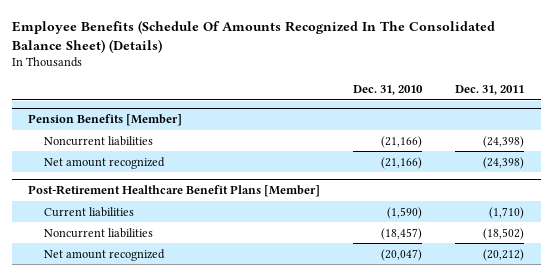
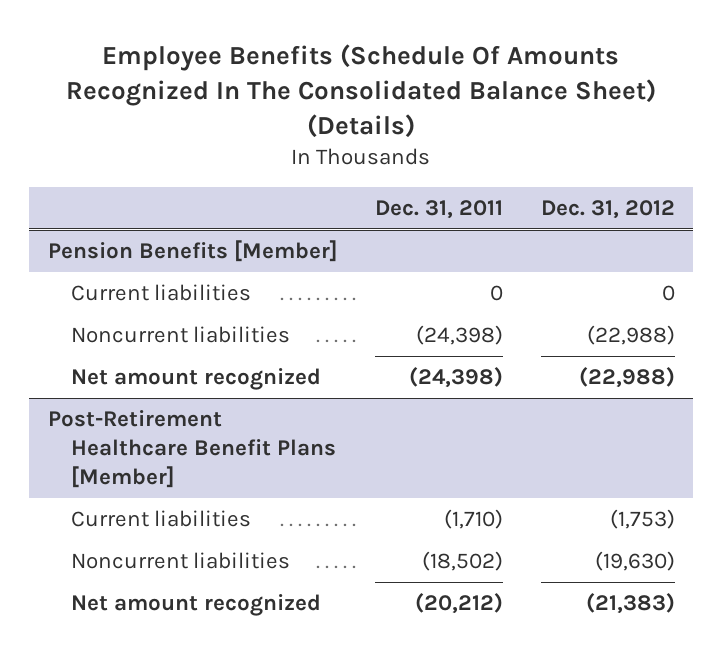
- | Dec. 31, 2010 | Dec. 31, 2011
+ | Dec. 31, 2011 | Dec. 31, 2012
@ Pension Benefits [Member]
+ Current liabilities | 0 | 0

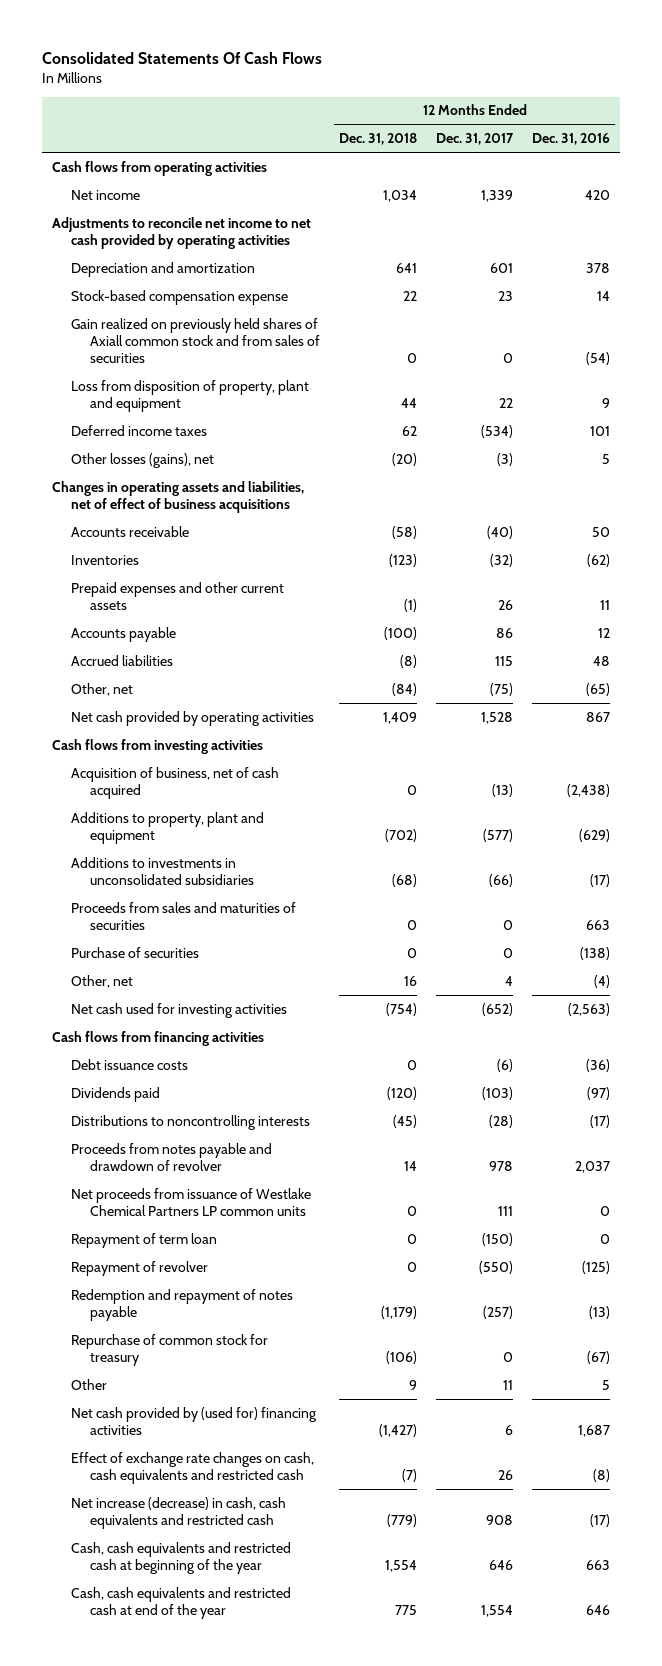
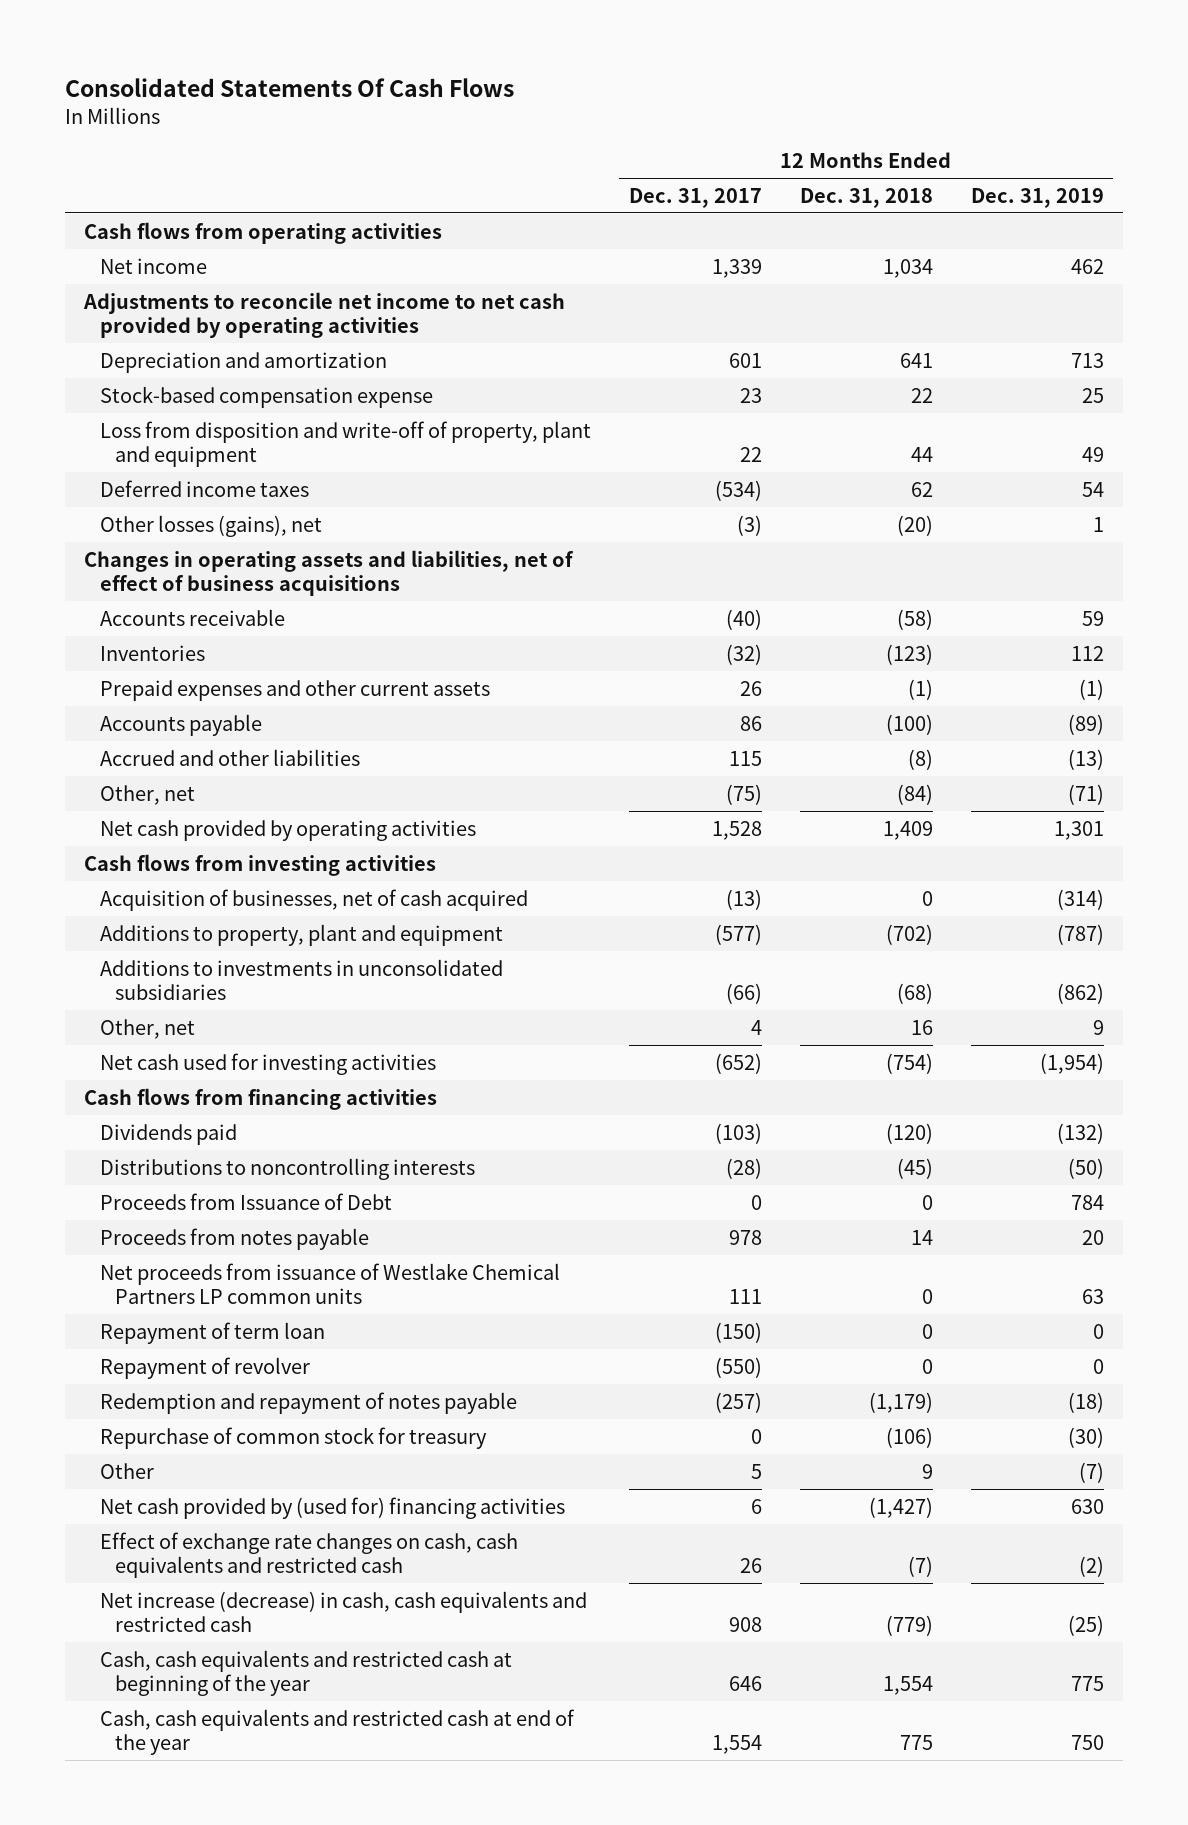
- | 12 Months Ended Dec. 31, 2018 | 12 Months Ended Dec. 31, 2017 | 12 Months Ended Dec. 31, 2016
+ | 12 Months Ended Dec. 31, 2017 | 12 Months Ended Dec. 31, 2018 | 12 Months Ended Dec. 31, 2019
- Gain realized on previously held shares of Axiall common stock and from sales of securities | 0 | 0 | (54)
- Loss from disposition of property, plant and equipment | 44 | 22 | 9
+ Loss from disposition and write-off of property, plant and equipment | 22 | 44 | 49
- Accrued liabilities | (8) | 115 | 48
+ Accrued and other liabilities | 115 | (8) | (13)
- Acquisition of business, net of cash acquired | 0 | (13) | (2,438)
+ Acquisition of businesses, net of cash acquired | (13) | 0 | (314)
- Proceeds from sales and maturities of securities | 0 | 0 | 663
- Purchase of securities | 0 | 0 | (138)
- Debt issuance costs | 0 | (6) | (36)
- Proceeds from notes payable and drawdown of revolver | 14 | 978 | 2,037
+ Proceeds from Issuance of Debt | 0 | 0 | 784
+ Proceeds from notes payable | 978 | 14 | 20
- Other | 9 | 11 | 5
+ Other | 5 | 9 | (7)

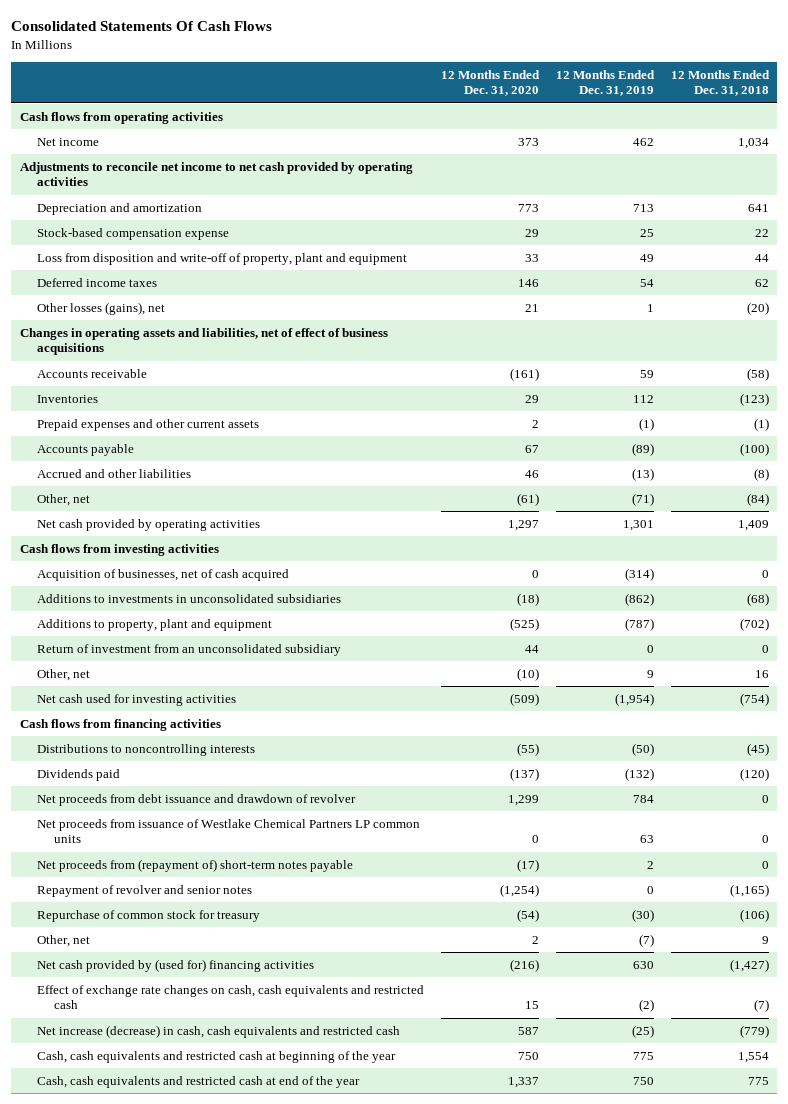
- | 12 Months Ended Dec. 31, 2017 | 12 Months Ended Dec. 31, 2018 | 12 Months Ended Dec. 31, 2019
+ | 12 Months Ended Dec. 31, 2020 | 12 Months Ended Dec. 31, 2019 | 12 Months Ended Dec. 31, 2018
moved down: Additions to property, plant and equipment | (525) | (787) | (702)
+ Return of investment from an unconsolidated subsidiary | 44 | 0 | 0
- Proceeds from Issuance of Debt | 0 | 0 | 784
- Proceeds from notes payable | 978 | 14 | 20
moved down: Dividends paid | (137) | (132) | (120)
+ Net proceeds from debt issuance and drawdown of revolver | 1,299 | 784 | 0
- Repayment of term loan | (150) | 0 | 0
- Repayment of revolver | (550) | 0 | 0
- Redemption and repayment of notes payable | (257) | (1,179) | (18)
+ Net proceeds from (repayment of) short-term notes payable | (17) | 2 | 0
+ Repayment of revolver and senior notes | (1,254) | 0 | (1,165)
- Other | 5 | 9 | (7)
+ Other, net | 2 | (7) | 9

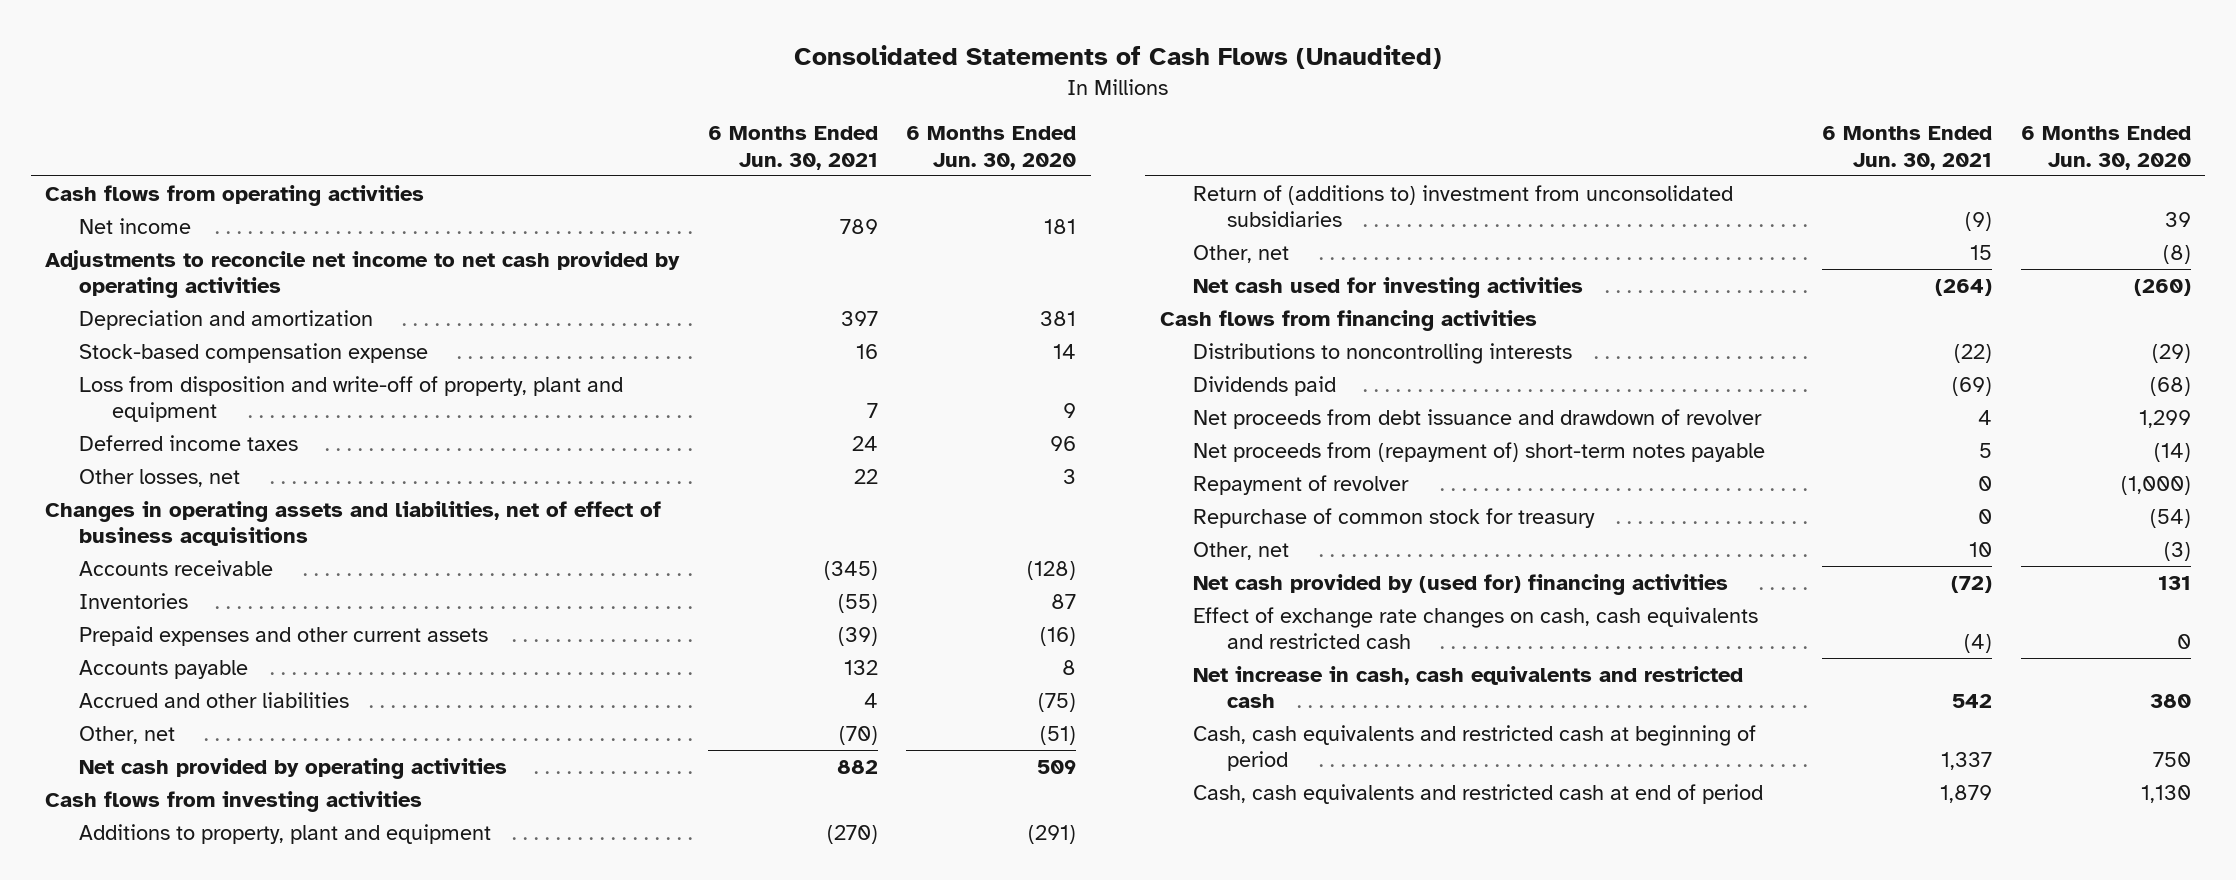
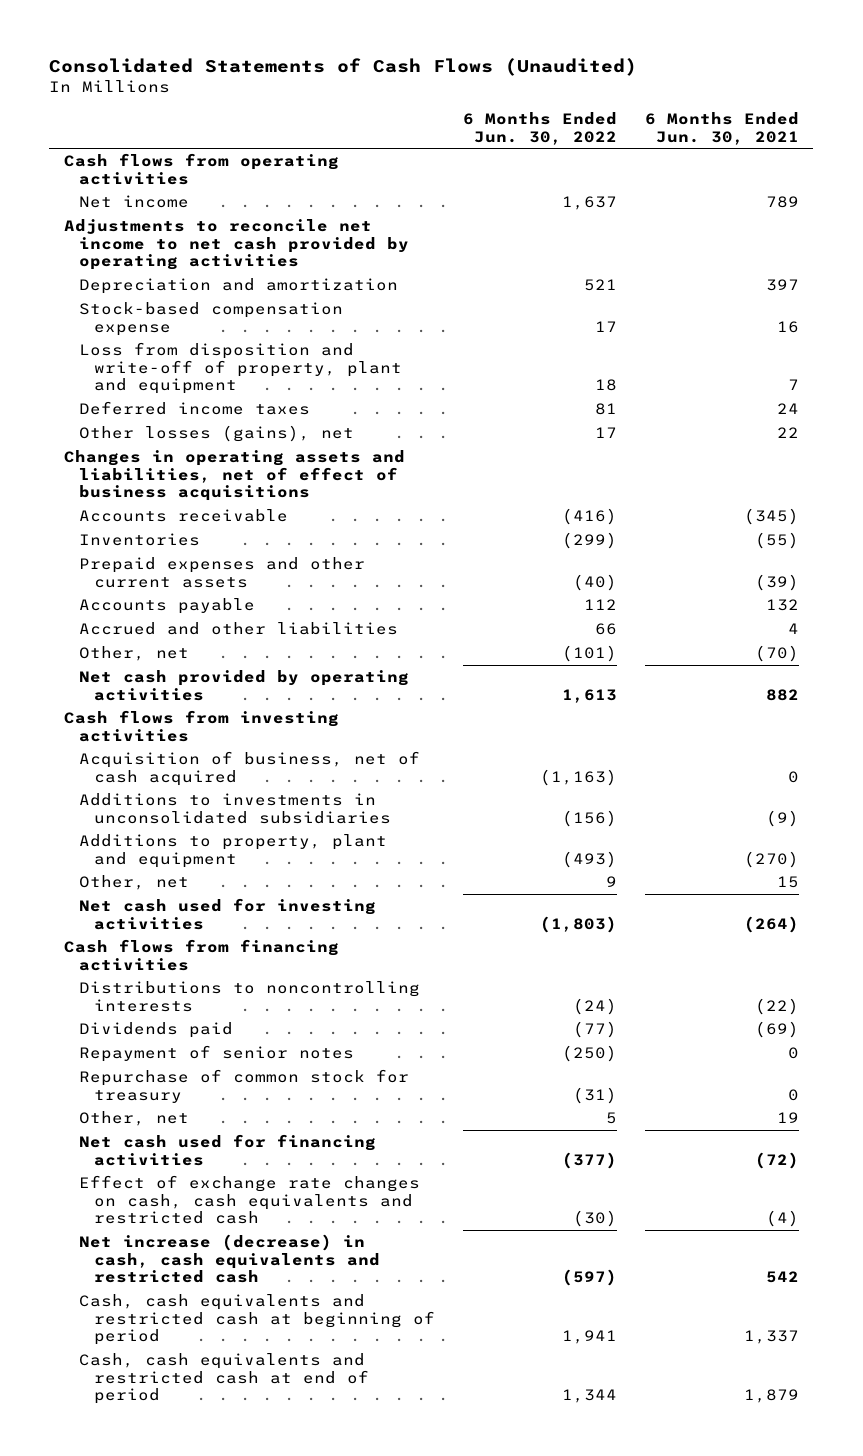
- | 6 Months Ended Jun. 30, 2021 | 6 Months Ended Jun. 30, 2020
+ | 6 Months Ended Jun. 30, 2022 | 6 Months Ended Jun. 30, 2021
- Other losses, net | 22 | 3
+ Other losses (gains), net | 17 | 22
+ Acquisition of business, net of cash acquired | (1,163) | 0
+ Additions to investments in unconsolidated subsidiaries | (156) | (9)
- Return of (additions to) investment from unconsolidated subsidiaries | (9) | 39
- Net proceeds from debt issuance and drawdown of revolver | 4 | 1,299
- Net proceeds from (repayment of) short-term notes payable | 5 | (14)
- Repayment of revolver | 0 | (1,000)
+ Repayment of senior notes | (250) | 0
- Other, net | 10 | (3)
- Net cash provided by (used for) financing activities | (72) | 131
+ Other, net | 5 | 19
+ Net cash used for financing activities | (377) | (72)
- Net increase in cash, cash equivalents and restricted cash | 542 | 380
+ Net increase (decrease) in cash, cash equivalents and restricted cash | (597) | 542

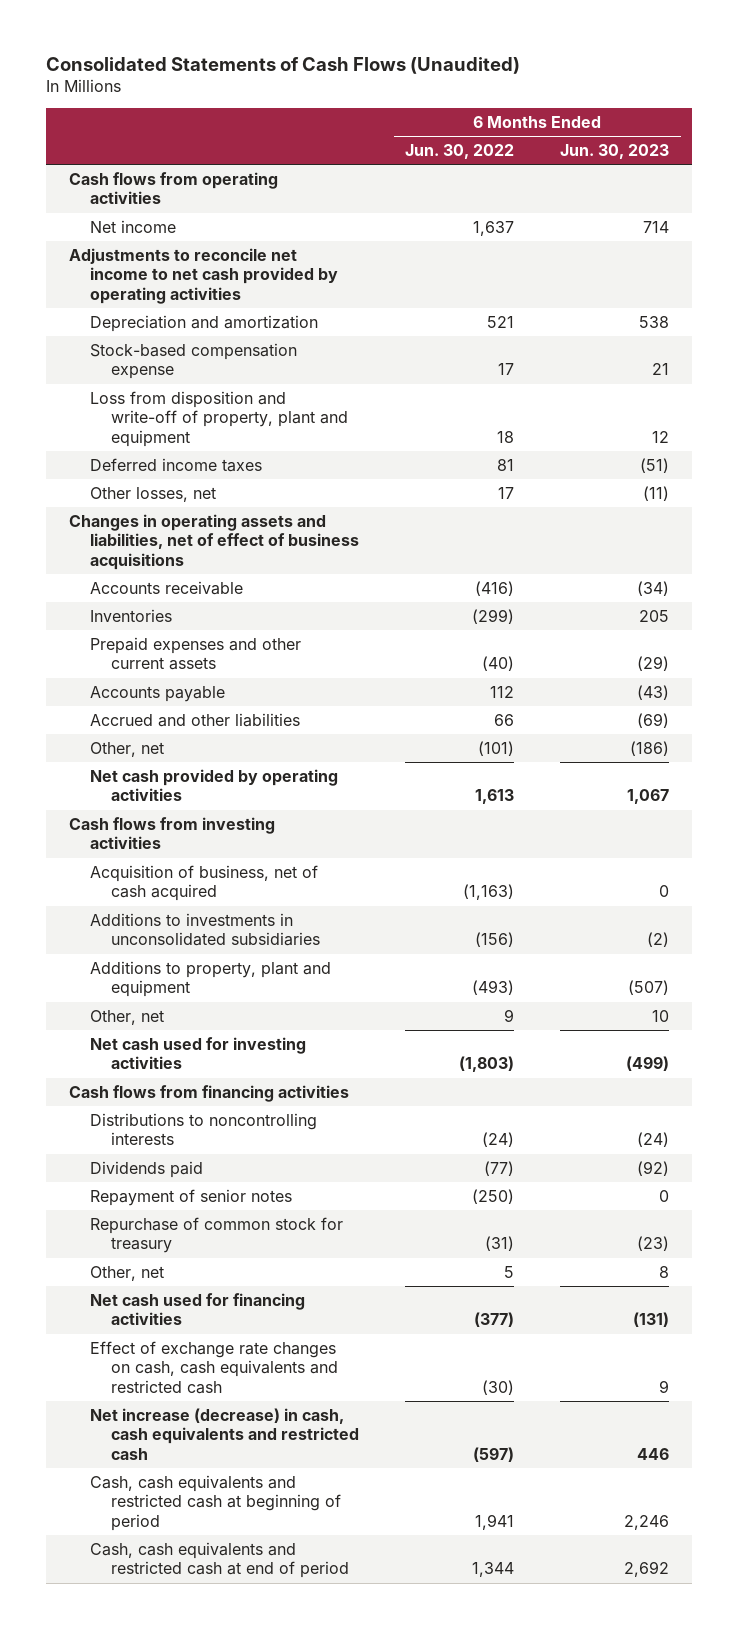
- | 6 Months Ended Jun. 30, 2022 | 6 Months Ended Jun. 30, 2021
+ | 6 Months Ended Jun. 30, 2022 | 6 Months Ended Jun. 30, 2023
- Other losses (gains), net | 17 | 22
+ Other losses, net | 17 | (11)

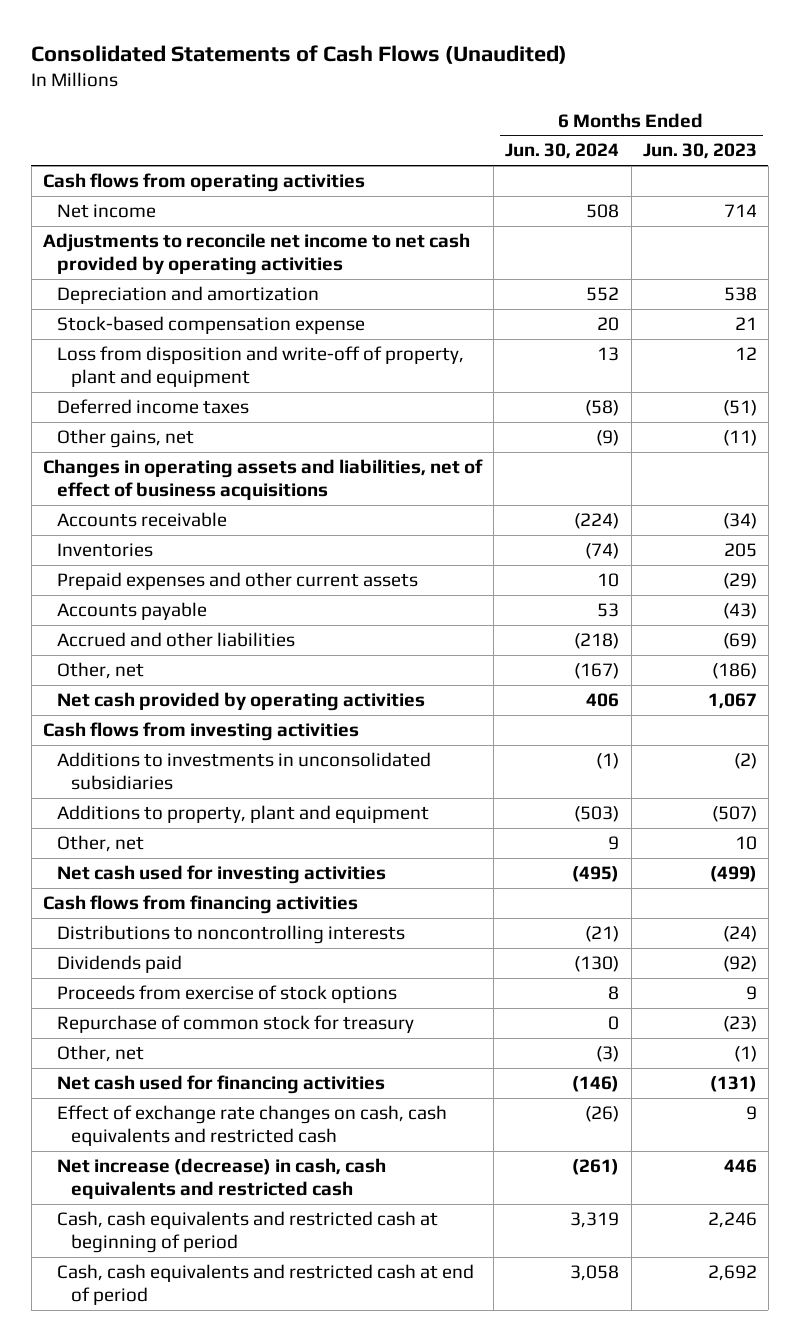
- | 6 Months Ended Jun. 30, 2022 | 6 Months Ended Jun. 30, 2023
+ | 6 Months Ended Jun. 30, 2024 | 6 Months Ended Jun. 30, 2023
- Other losses, net | 17 | (11)
+ Other gains, net | (9) | (11)
- Acquisition of business, net of cash acquired | (1,163) | 0
- Repayment of senior notes | (250) | 0
+ Proceeds from exercise of stock options | 8 | 9
- Other, net | 5 | 8
+ Other, net | (3) | (1)

